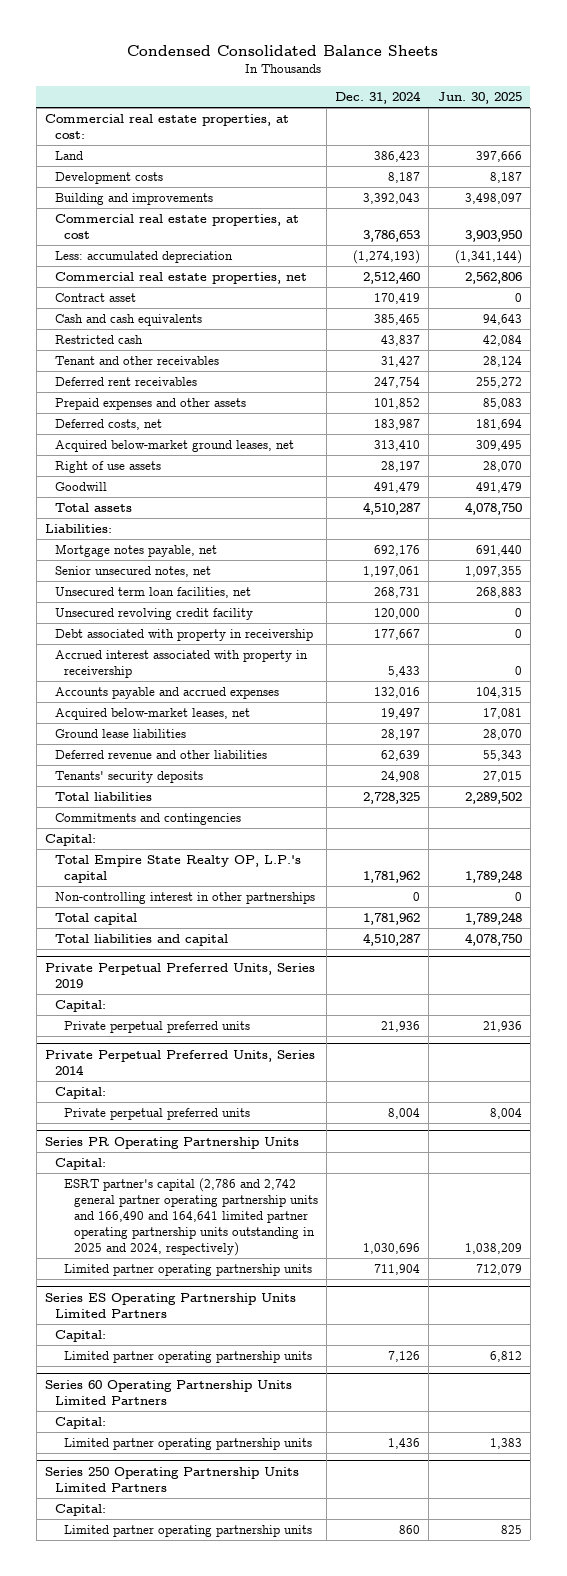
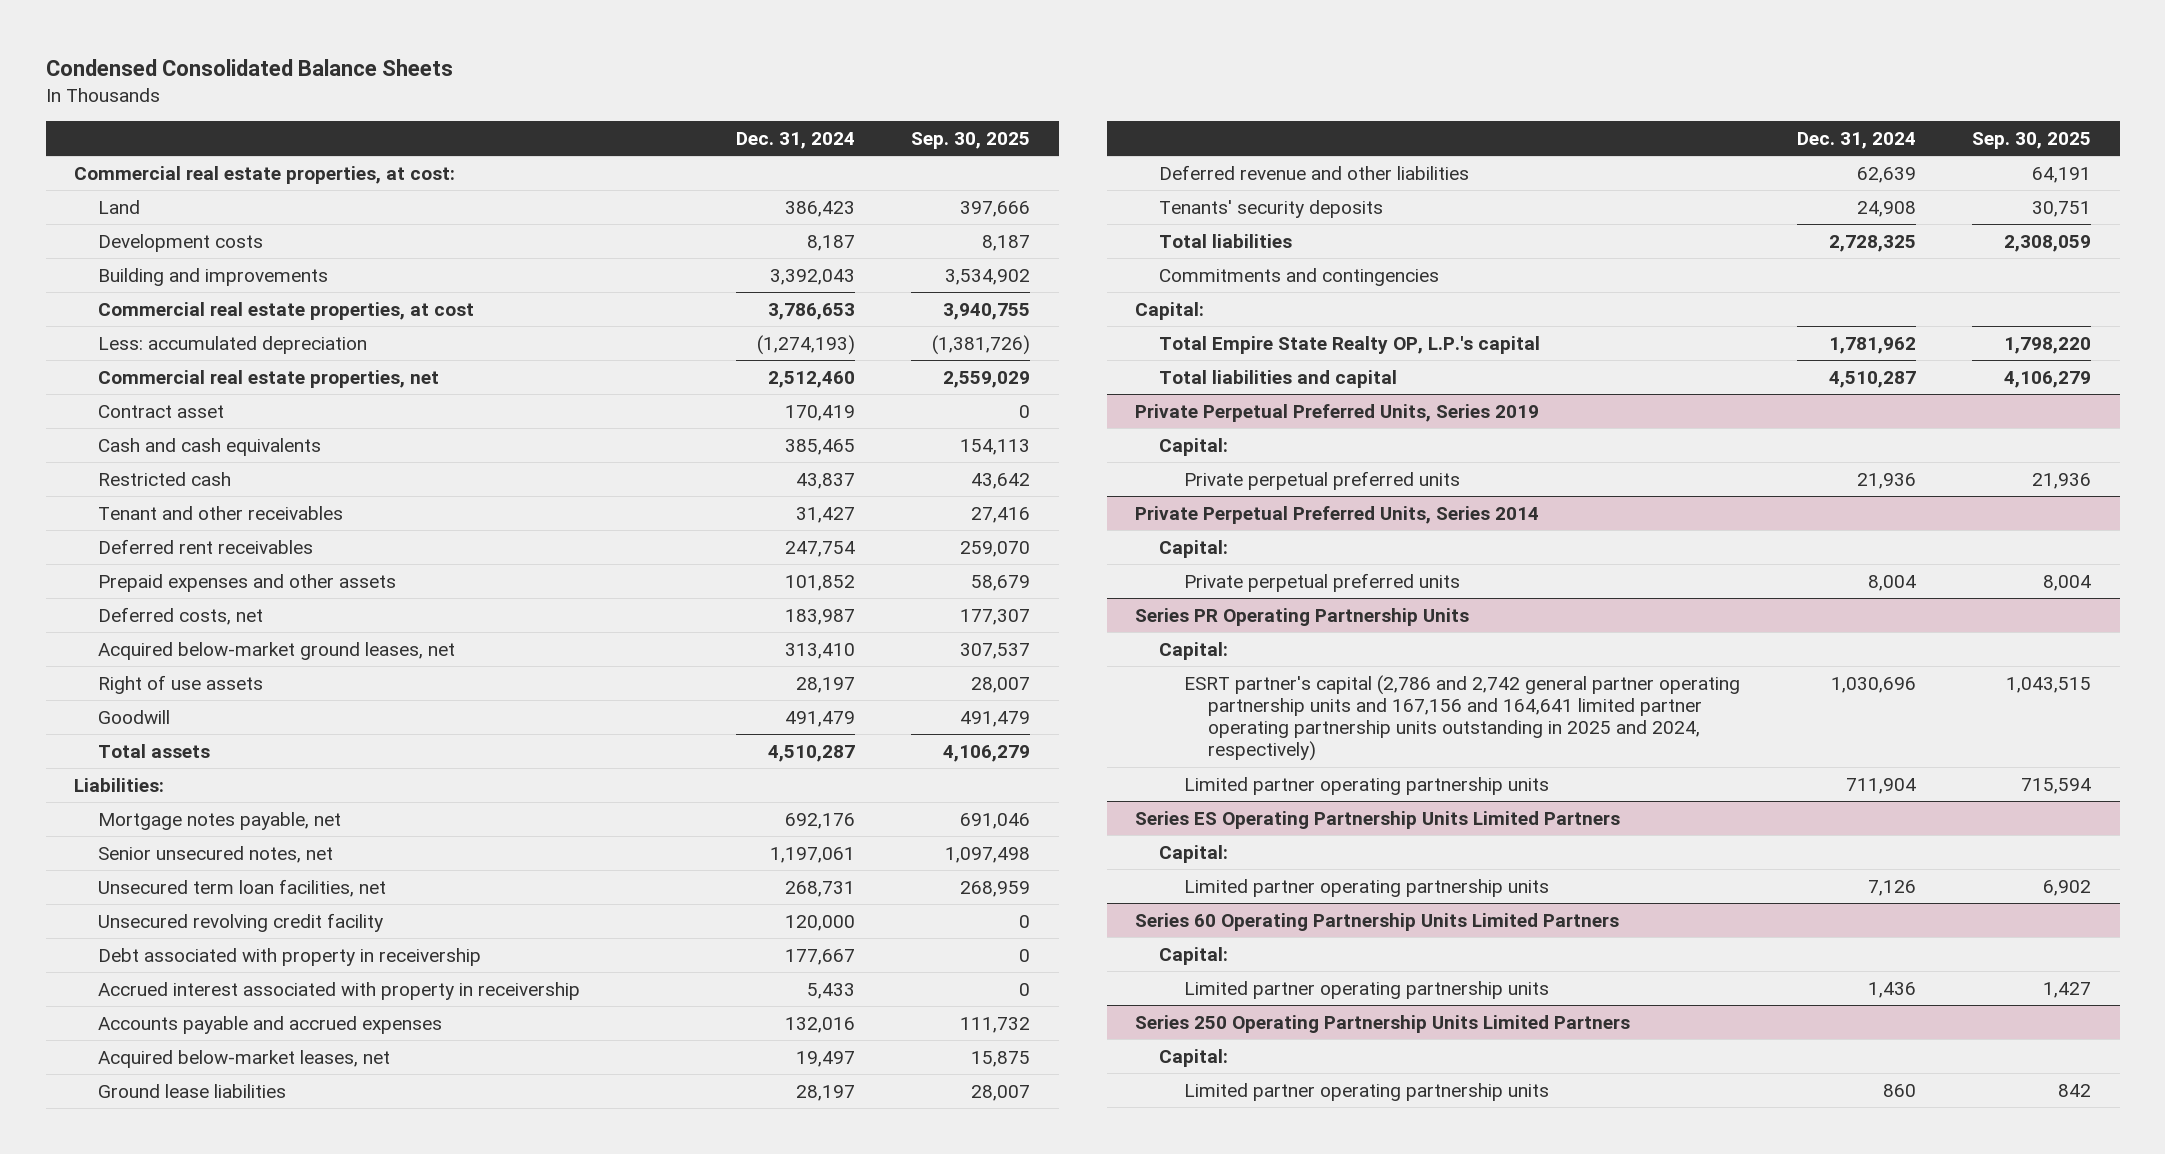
- | Dec. 31, 2024 | Jun. 30, 2025
+ | Dec. 31, 2024 | Sep. 30, 2025
- Non-controlling interest in other partnerships | 0 | 0
- Total capital | 1,781,962 | 1,789,248
@ Series PR Operating Partnership Units
- ESRT partner's capital (2,786 and 2,742 general partner operating partnership units and 166,490 and 164,641 limited partner operating partnership units outstanding in 2025 and 2024, respectively) | 1,030,696 | 1,038,209
+ ESRT partner's capital (2,786 and 2,742 general partner operating partnership units and 167,156 and 164,641 limited partner operating partnership units outstanding in 2025 and 2024, respectively) | 1,030,696 | 1,043,515

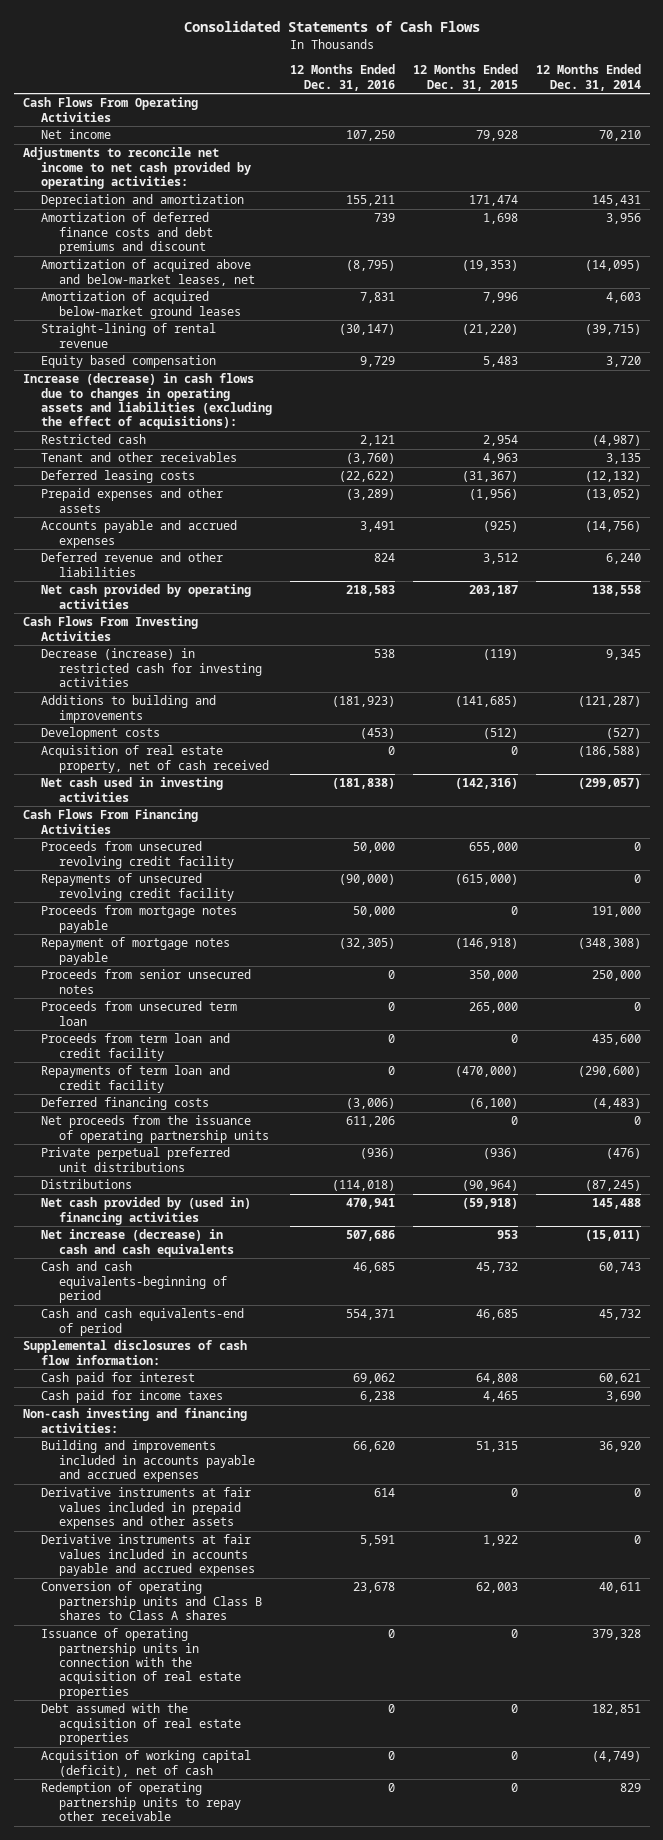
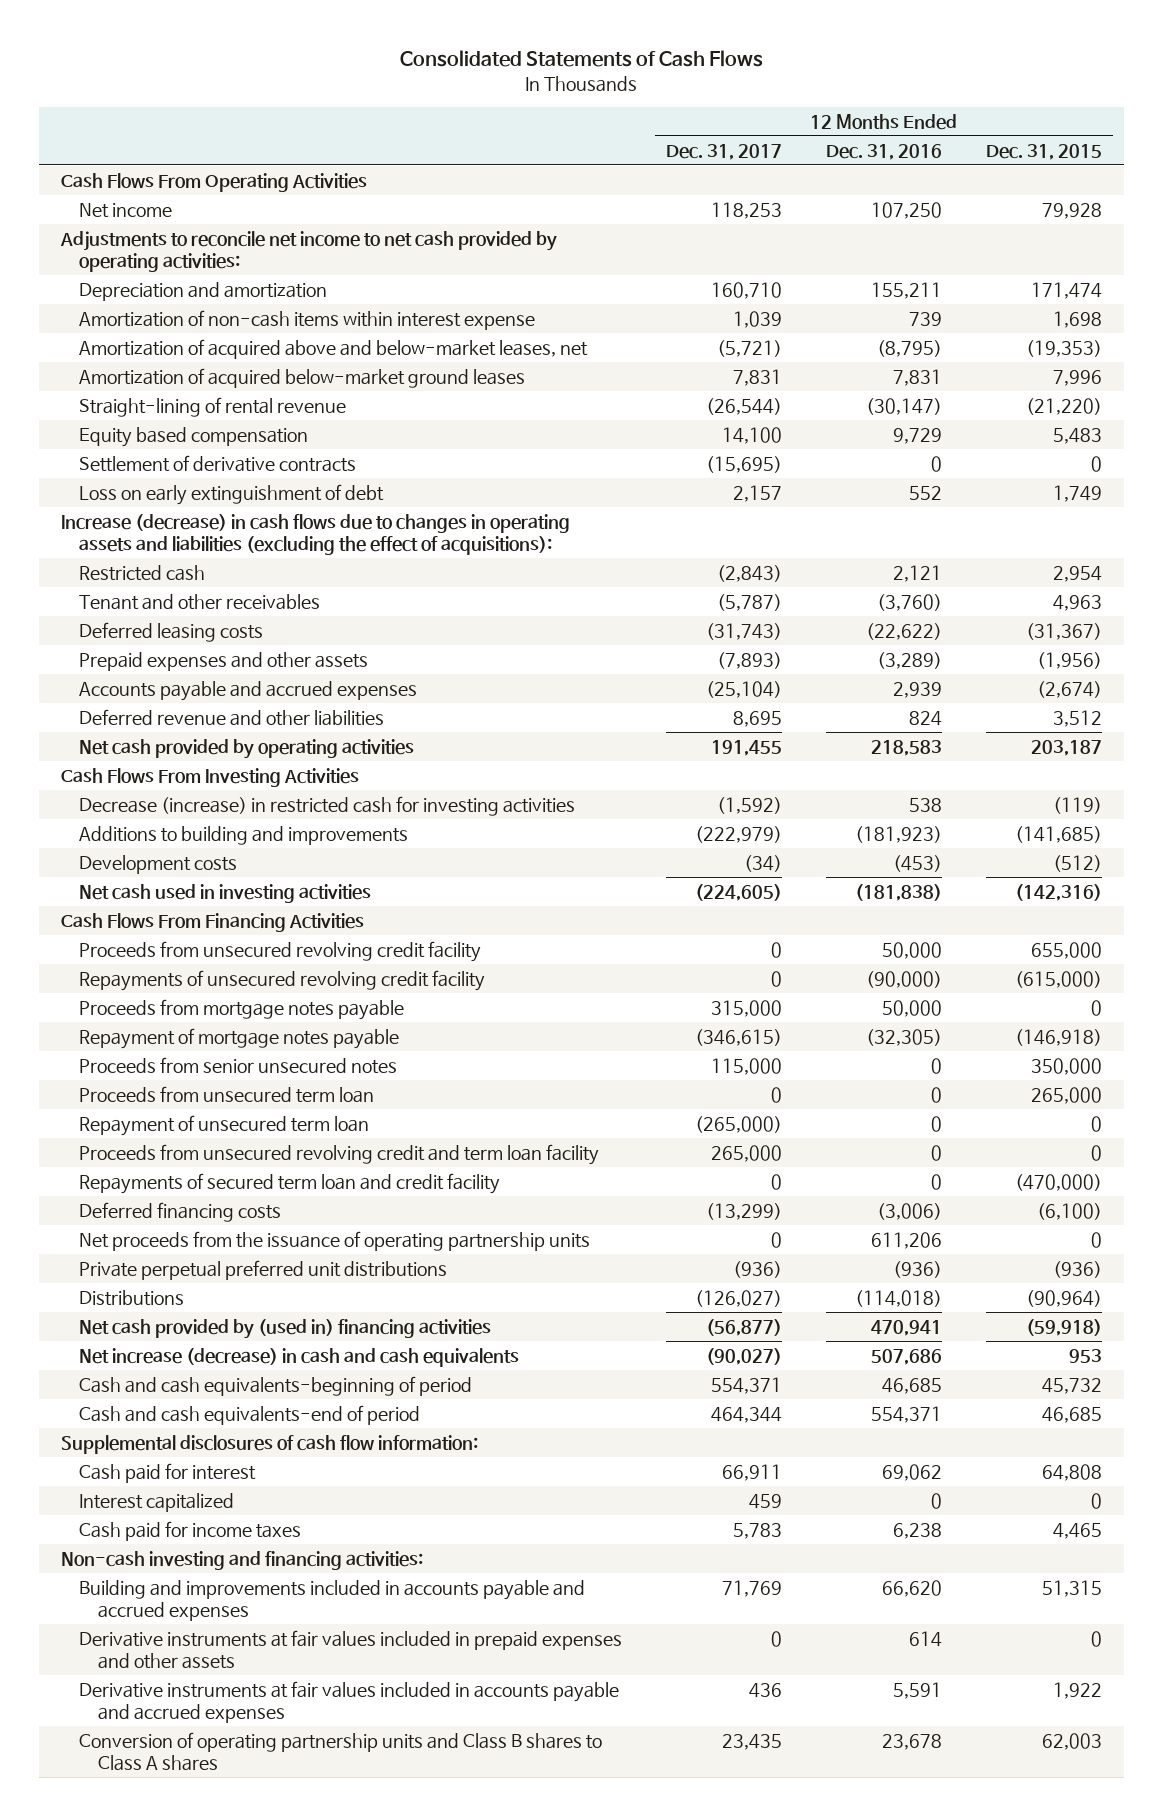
- | 12 Months Ended Dec. 31, 2016 | 12 Months Ended Dec. 31, 2015 | 12 Months Ended Dec. 31, 2014
+ | 12 Months Ended Dec. 31, 2017 | 12 Months Ended Dec. 31, 2016 | 12 Months Ended Dec. 31, 2015
- Amortization of deferred finance costs and debt premiums and discount | 739 | 1,698 | 3,956
+ Amortization of non-cash items within interest expense | 1,039 | 739 | 1,698
+ Settlement of derivative contracts | (15,695) | 0 | 0
+ Loss on early extinguishment of debt | 2,157 | 552 | 1,749
- Accounts payable and accrued expenses | 3,491 | (925) | (14,756)
+ Accounts payable and accrued expenses | (25,104) | 2,939 | (2,674)
- Acquisition of real estate property, net of cash received | 0 | 0 | (186,588)
- Proceeds from term loan and credit facility | 0 | 0 | 435,600
- Repayments of term loan and credit facility | 0 | (470,000) | (290,600)
+ Repayment of unsecured term loan | (265,000) | 0 | 0
+ Proceeds from unsecured revolving credit and term loan facility | 265,000 | 0 | 0
+ Repayments of secured term loan and credit facility | 0 | 0 | (470,000)
+ Interest capitalized | 459 | 0 | 0
- Issuance of operating partnership units in connection with the acquisition of real estate properties | 0 | 0 | 379,328
- Debt assumed with the acquisition of real estate properties | 0 | 0 | 182,851
- Acquisition of working capital (deficit), net of cash | 0 | 0 | (4,749)
- Redemption of operating partnership units to repay other receivable | 0 | 0 | 829

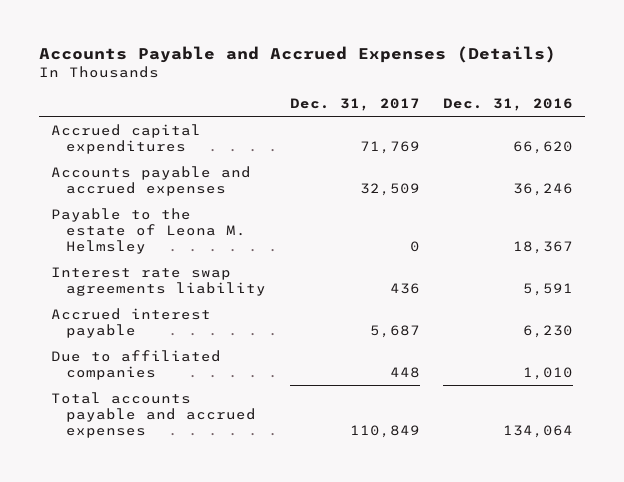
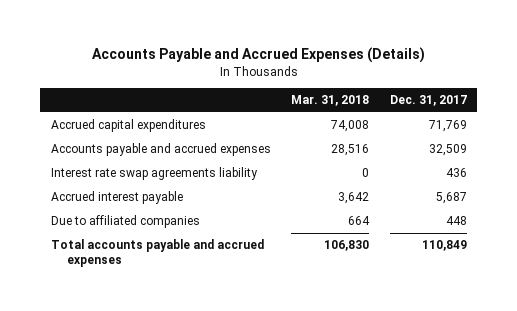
- | Dec. 31, 2017 | Dec. 31, 2016
+ | Mar. 31, 2018 | Dec. 31, 2017
- Payable to the estate of Leona M. Helmsley | 0 | 18,367

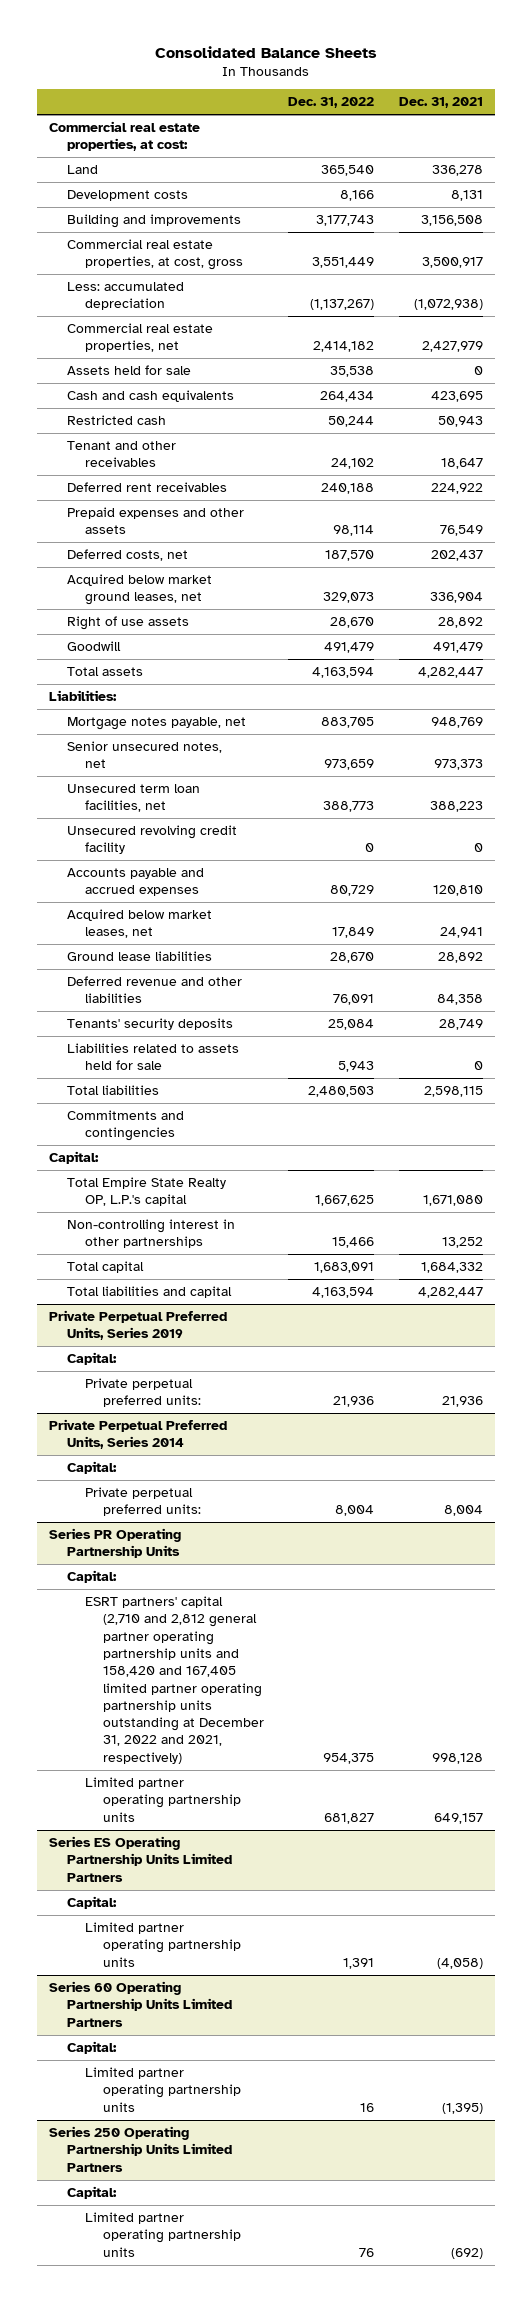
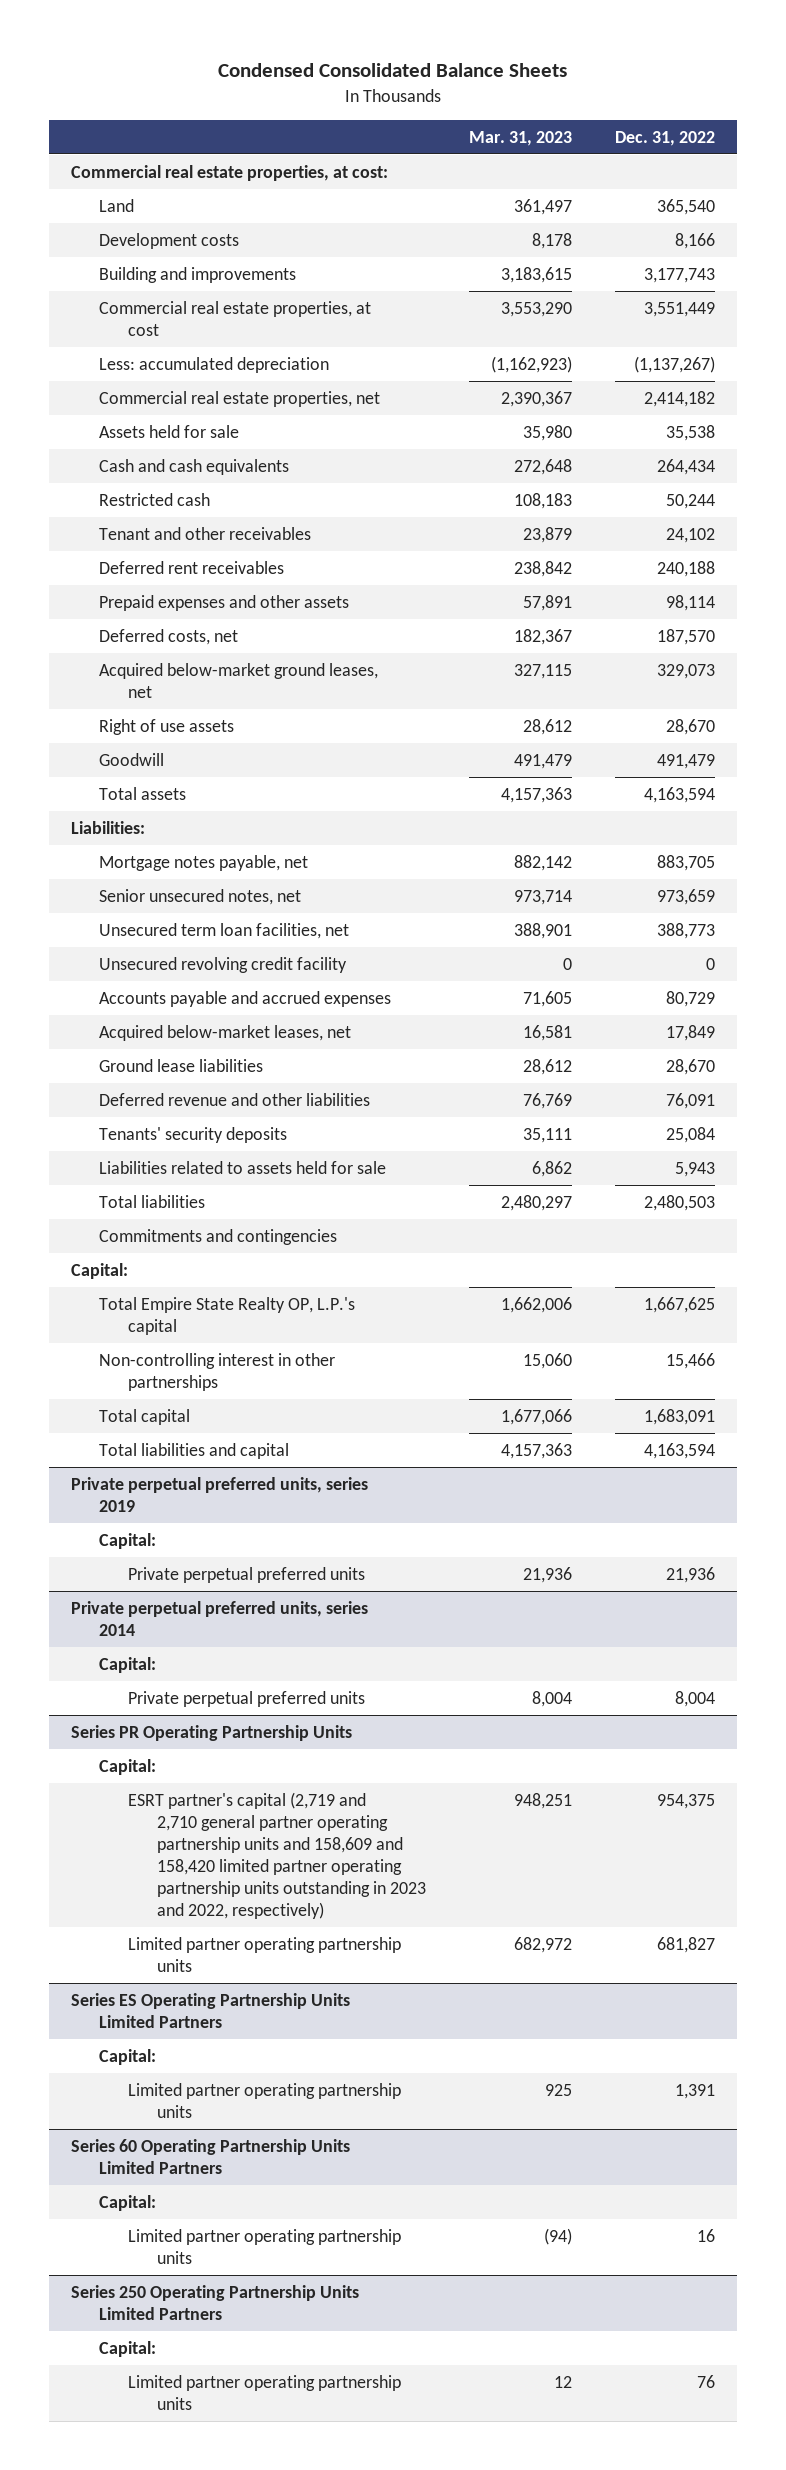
- Consolidated Balance Sheets
+ Condensed Consolidated Balance Sheets
- | Dec. 31, 2022 | Dec. 31, 2021
+ | Mar. 31, 2023 | Dec. 31, 2022
- Commercial real estate properties, at cost, gross | 3,551,449 | 3,500,917
+ Commercial real estate properties, at cost | 3,553,290 | 3,551,449
- Acquired below market ground leases, net | 329,073 | 336,904
+ Acquired below-market ground leases, net | 327,115 | 329,073
- Acquired below market leases, net | 17,849 | 24,941
+ Acquired below-market leases, net | 16,581 | 17,849
- Private Perpetual Preferred Units, Series 2019
+ Private perpetual preferred units, series 2019
- Private perpetual preferred units: | 21,936 | 21,936
- Private Perpetual Preferred Units, Series 2014
+ Private perpetual preferred units | 21,936 | 21,936
+ Private perpetual preferred units, series 2014
- Private perpetual preferred units: | 8,004 | 8,004
+ Private perpetual preferred units | 8,004 | 8,004
@ Series PR Operating Partnership Units
- ESRT partners' capital (2,710 and 2,812 general partner operating partnership units and 158,420 and 167,405 limited partner operating partnership units outstanding at December 31, 2022 and 2021, respectively) | 954,375 | 998,128
+ ESRT partner's capital (2,719 and 2,710 general partner operating partnership units and 158,609 and 158,420 limited partner operating partnership units outstanding in 2023 and 2022, respectively) | 948,251 | 954,375

